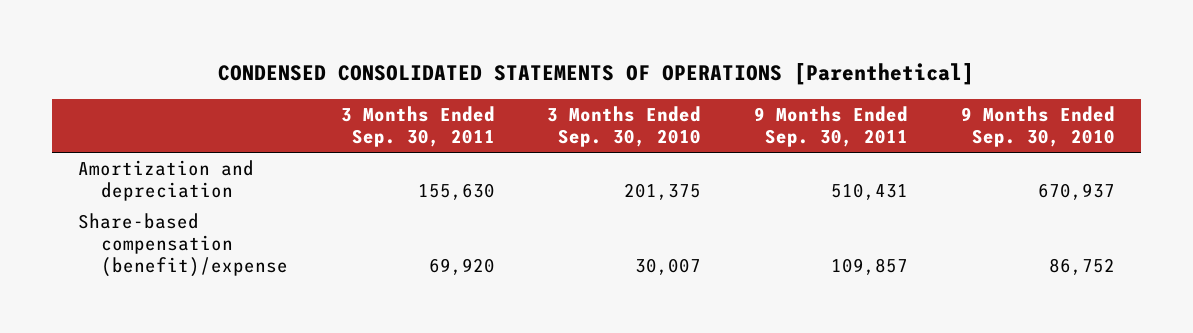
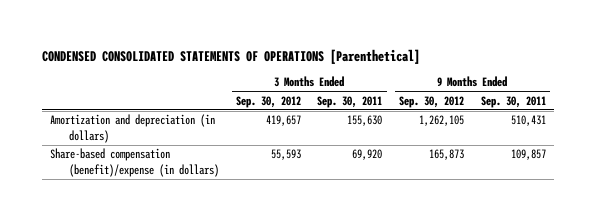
- | 3 Months Ended Sep. 30, 2011 | 3 Months Ended Sep. 30, 2010 | 9 Months Ended Sep. 30, 2011 | 9 Months Ended Sep. 30, 2010
+ | 3 Months Ended Sep. 30, 2012 | 3 Months Ended Sep. 30, 2011 | 9 Months Ended Sep. 30, 2012 | 9 Months Ended Sep. 30, 2011
- Amortization and depreciation | 155,630 | 201,375 | 510,431 | 670,937
- Share-based compensation (benefit)/expense | 69,920 | 30,007 | 109,857 | 86,752
+ Amortization and depreciation (in dollars) | 419,657 | 155,630 | 1,262,105 | 510,431
+ Share-based compensation (benefit)/expense (in dollars) | 55,593 | 69,920 | 165,873 | 109,857

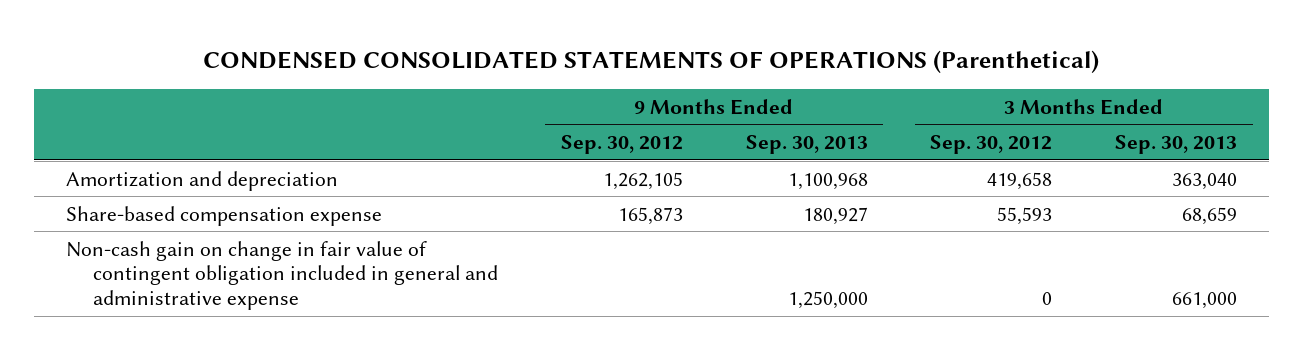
- CONDENSED CONSOLIDATED STATEMENTS OF OPERATIONS [Parenthetical]
+ CONDENSED CONSOLIDATED STATEMENTS OF OPERATIONS (Parenthetical)
- | 3 Months Ended Sep. 30, 2012 | 3 Months Ended Sep. 30, 2011 | 9 Months Ended Sep. 30, 2012 | 9 Months Ended Sep. 30, 2011
+ | 9 Months Ended Sep. 30, 2012 | 9 Months Ended Sep. 30, 2013 | 3 Months Ended Sep. 30, 2012 | 3 Months Ended Sep. 30, 2013
- Amortization and depreciation (in dollars) | 419,657 | 155,630 | 1,262,105 | 510,431
- Share-based compensation (benefit)/expense (in dollars) | 55,593 | 69,920 | 165,873 | 109,857
+ Amortization and depreciation | 1,262,105 | 1,100,968 | 419,658 | 363,040
+ Share-based compensation expense | 165,873 | 180,927 | 55,593 | 68,659
+ Non-cash gain on change in fair value of contingent obligation included in general and administrative expense | | 1,250,000 | 0 | 661,000

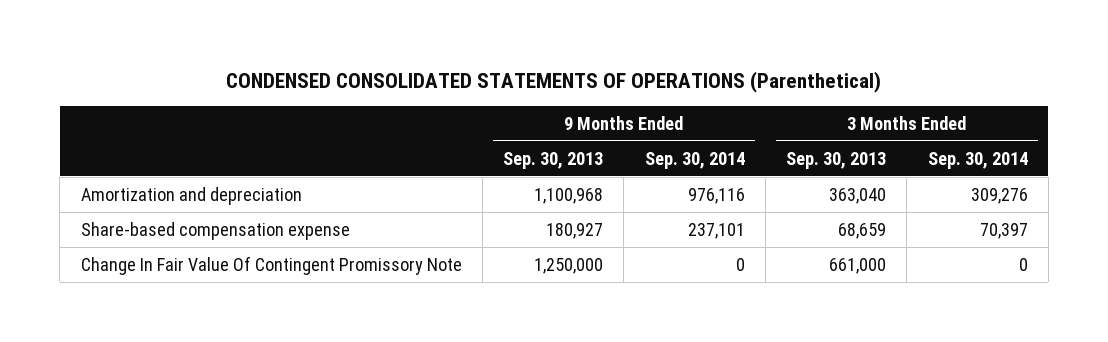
- | 9 Months Ended Sep. 30, 2012 | 9 Months Ended Sep. 30, 2013 | 3 Months Ended Sep. 30, 2012 | 3 Months Ended Sep. 30, 2013
+ | 9 Months Ended Sep. 30, 2013 | 9 Months Ended Sep. 30, 2014 | 3 Months Ended Sep. 30, 2013 | 3 Months Ended Sep. 30, 2014
- Non-cash gain on change in fair value of contingent obligation included in general and administrative expense | | 1,250,000 | 0 | 661,000
+ Change In Fair Value Of Contingent Promissory Note | 1,250,000 | 0 | 661,000 | 0

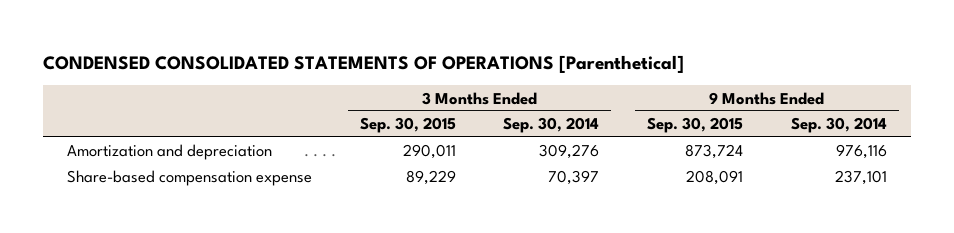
- CONDENSED CONSOLIDATED STATEMENTS OF OPERATIONS (Parenthetical)
+ CONDENSED CONSOLIDATED STATEMENTS OF OPERATIONS [Parenthetical]
- | 9 Months Ended Sep. 30, 2013 | 9 Months Ended Sep. 30, 2014 | 3 Months Ended Sep. 30, 2013 | 3 Months Ended Sep. 30, 2014
+ | 3 Months Ended Sep. 30, 2015 | 3 Months Ended Sep. 30, 2014 | 9 Months Ended Sep. 30, 2015 | 9 Months Ended Sep. 30, 2014
- Change In Fair Value Of Contingent Promissory Note | 1,250,000 | 0 | 661,000 | 0

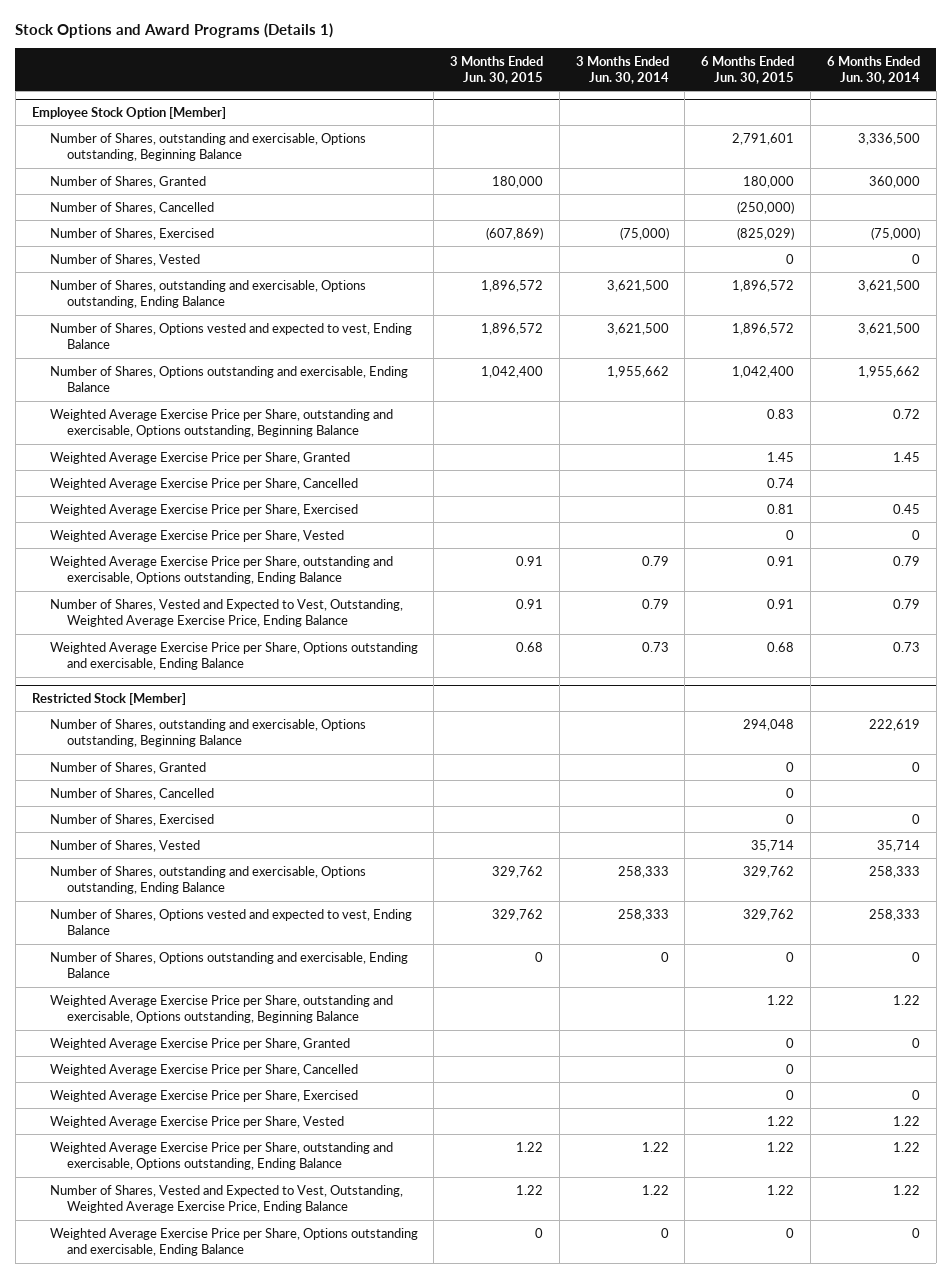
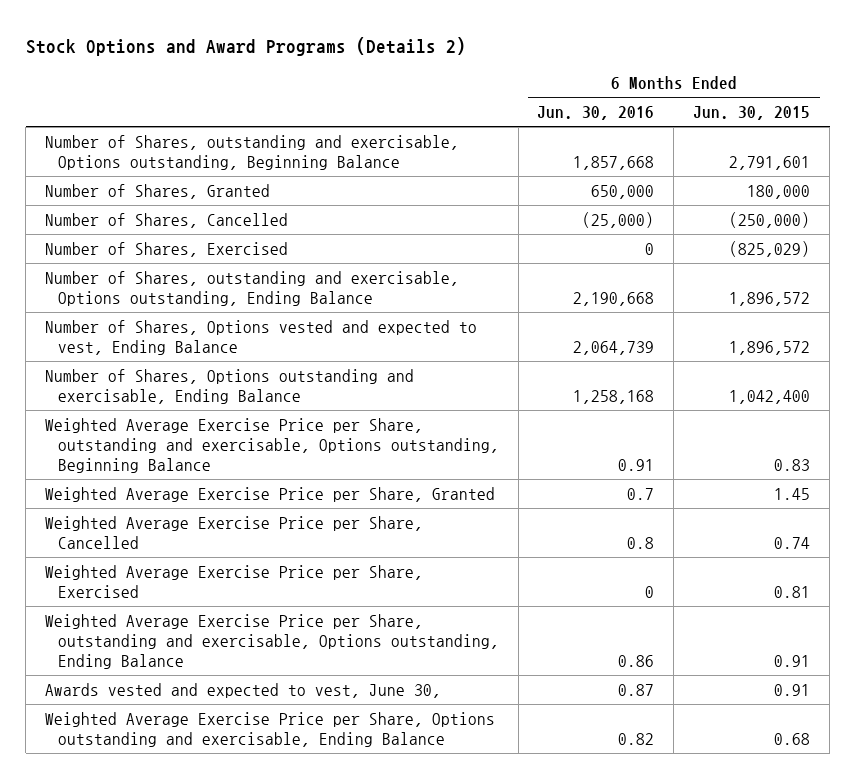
- Stock Options and Award Programs (Details 1)
+ Stock Options and Award Programs (Details 2)
- | 3 Months Ended Jun. 30, 2015 | 3 Months Ended Jun. 30, 2014 | 6 Months Ended Jun. 30, 2015 | 6 Months Ended Jun. 30, 2014
+ | 6 Months Ended Jun. 30, 2016 | 6 Months Ended Jun. 30, 2015
- Employee Stock Option [Member]
- Number of Shares, Vested | | | 0 | 0
- Weighted Average Exercise Price per Share, Vested | | | 0 | 0
- Number of Shares, Vested and Expected to Vest, Outstanding, Weighted Average Exercise Price, Ending Balance | 0.91 | 0.79 | 0.91 | 0.79
+ Awards vested and expected to vest, June 30, | 0.87 | 0.91
- Restricted Stock [Member]
- Number of Shares, outstanding and exercisable, Options outstanding, Beginning Balance | | | 294,048 | 222,619
- Number of Shares, Granted | | | 0 | 0
- Number of Shares, Cancelled | | | 0 |
- Number of Shares, Exercised | | | 0 | 0
- Number of Shares, Vested | | | 35,714 | 35,714
- Number of Shares, outstanding and exercisable, Options outstanding, Ending Balance | 329,762 | 258,333 | 329,762 | 258,333
- Number of Shares, Options vested and expected to vest, Ending Balance | 329,762 | 258,333 | 329,762 | 258,333
- Number of Shares, Options outstanding and exercisable, Ending Balance | 0 | 0 | 0 | 0
- Weighted Average Exercise Price per Share, outstanding and exercisable, Options outstanding, Beginning Balance | | | 1.22 | 1.22
- Weighted Average Exercise Price per Share, Granted | | | 0 | 0
- Weighted Average Exercise Price per Share, Cancelled | | | 0 |
- Weighted Average Exercise Price per Share, Exercised | | | 0 | 0
- Weighted Average Exercise Price per Share, Vested | | | 1.22 | 1.22
- Weighted Average Exercise Price per Share, outstanding and exercisable, Options outstanding, Ending Balance | 1.22 | 1.22 | 1.22 | 1.22
- Number of Shares, Vested and Expected to Vest, Outstanding, Weighted Average Exercise Price, Ending Balance | 1.22 | 1.22 | 1.22 | 1.22
- Weighted Average Exercise Price per Share, Options outstanding and exercisable, Ending Balance | 0 | 0 | 0 | 0

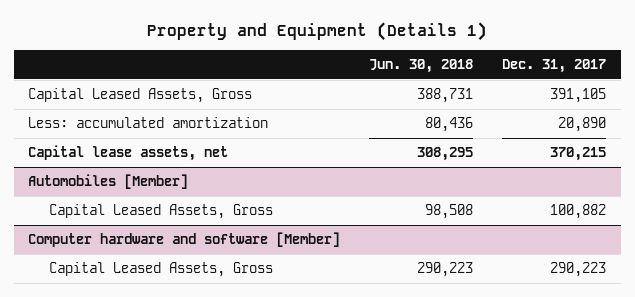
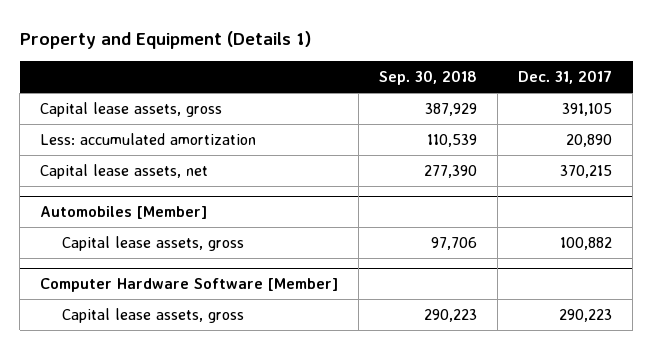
- | Jun. 30, 2018 | Dec. 31, 2017
+ | Sep. 30, 2018 | Dec. 31, 2017
- Capital Leased Assets, Gross | 388,731 | 391,105
+ Capital lease assets, gross | 387,929 | 391,105
@ Automobiles [Member]
- Capital Leased Assets, Gross | 98,508 | 100,882
- Computer hardware and software [Member]
- Capital Leased Assets, Gross | 290,223 | 290,223
@ Automobiles [Member]
+ Capital lease assets, gross | 97,706 | 100,882
+ Computer Hardware Software [Member]
+ Capital lease assets, gross | 290,223 | 290,223

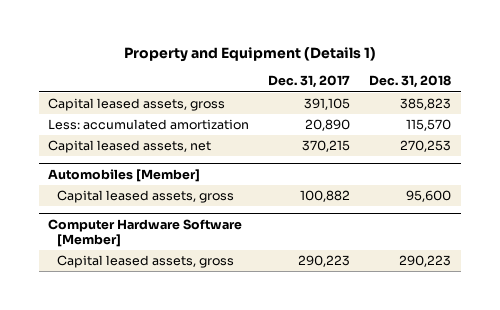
- | Sep. 30, 2018 | Dec. 31, 2017
+ | Dec. 31, 2017 | Dec. 31, 2018
- Capital lease assets, gross | 387,929 | 391,105
+ Capital leased assets, gross | 391,105 | 385,823
- Capital lease assets, net | 277,390 | 370,215
+ Capital leased assets, net | 370,215 | 270,253
@ Automobiles [Member]
- Capital lease assets, gross | 97,706 | 100,882
+ Capital leased assets, gross | 100,882 | 95,600
@ Computer Hardware Software [Member]
- Capital lease assets, gross | 290,223 | 290,223
+ Capital leased assets, gross | 290,223 | 290,223

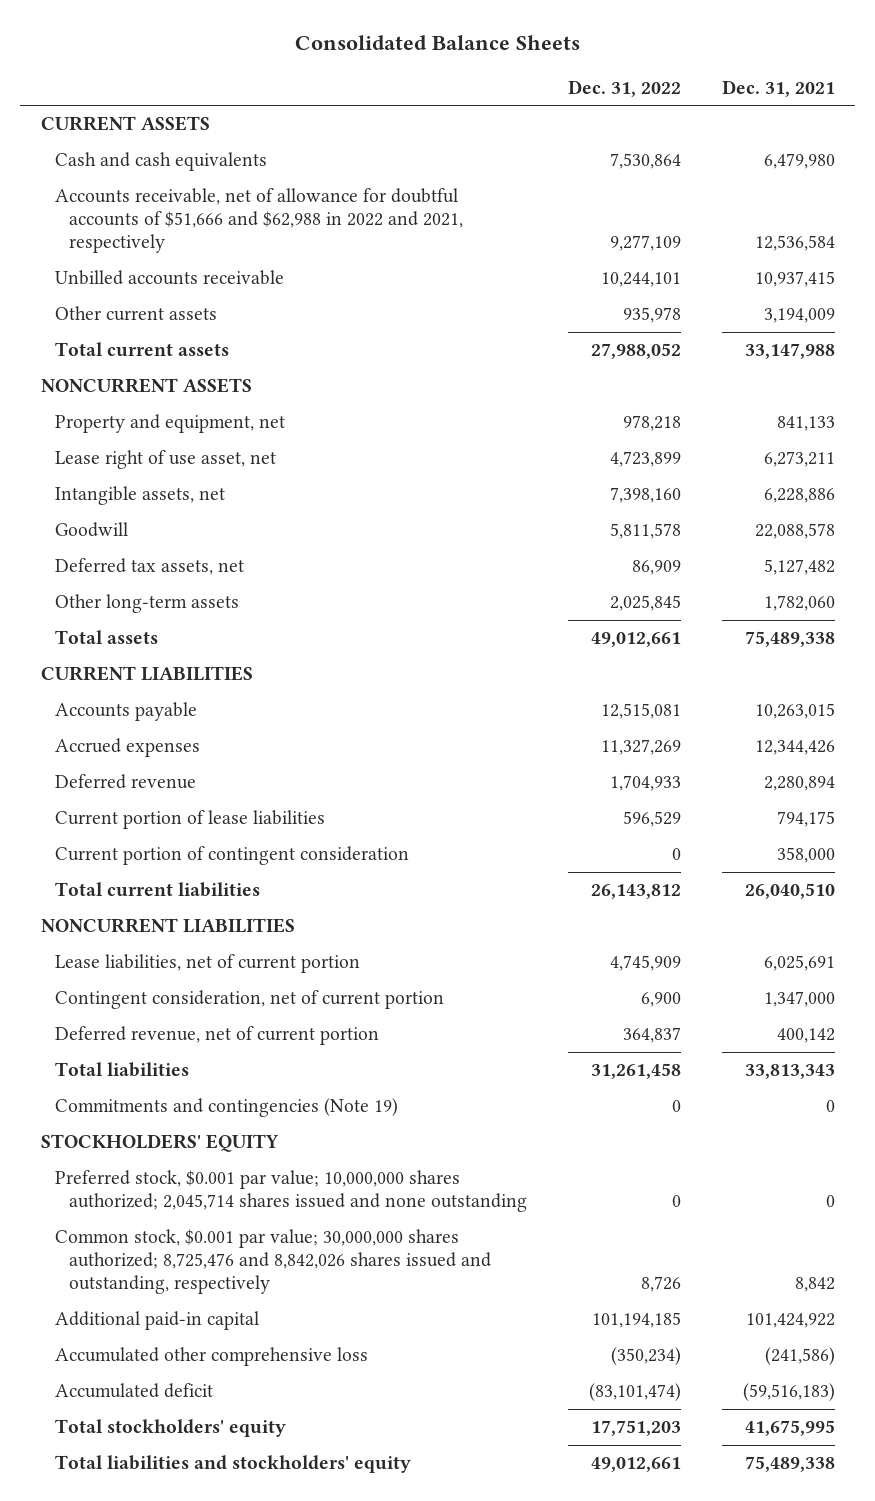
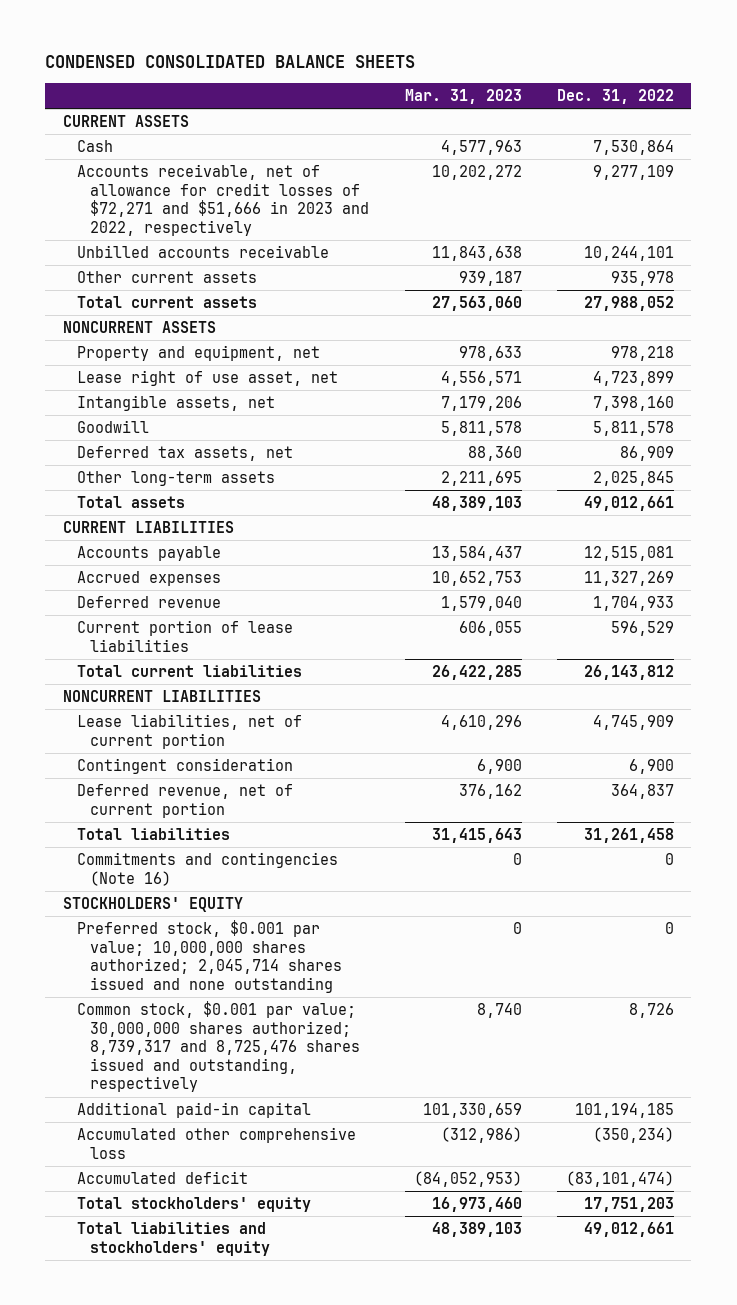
- Consolidated Balance Sheets
+ CONDENSED CONSOLIDATED BALANCE SHEETS
- | Dec. 31, 2022 | Dec. 31, 2021
+ | Mar. 31, 2023 | Dec. 31, 2022
- Cash and cash equivalents | 7,530,864 | 6,479,980
- Accounts receivable, net of allowance for doubtful accounts of $51,666 and $62,988 in 2022 and 2021, respectively | 9,277,109 | 12,536,584
+ Cash | 4,577,963 | 7,530,864
+ Accounts receivable, net of allowance for credit losses of $72,271 and $51,666 in 2023 and 2022, respectively | 10,202,272 | 9,277,109
- Current portion of contingent consideration | 0 | 358,000
- Contingent consideration, net of current portion | 6,900 | 1,347,000
+ Contingent consideration | 6,900 | 6,900
- Commitments and contingencies (Note 19) | 0 | 0
+ Commitments and contingencies (Note 16) | 0 | 0
- Common stock, $0.001 par value; 30,000,000 shares authorized; 8,725,476 and 8,842,026 shares issued and outstanding, respectively | 8,726 | 8,842
+ Common stock, $0.001 par value; 30,000,000 shares authorized; 8,739,317 and 8,725,476 shares issued and outstanding, respectively | 8,740 | 8,726

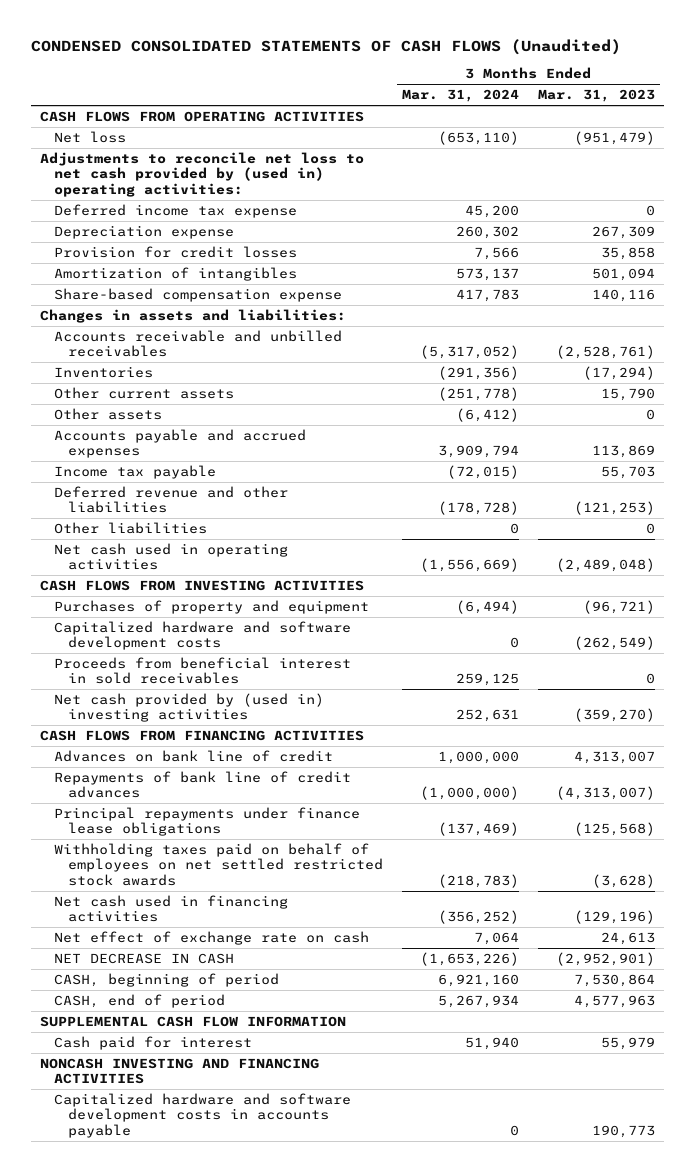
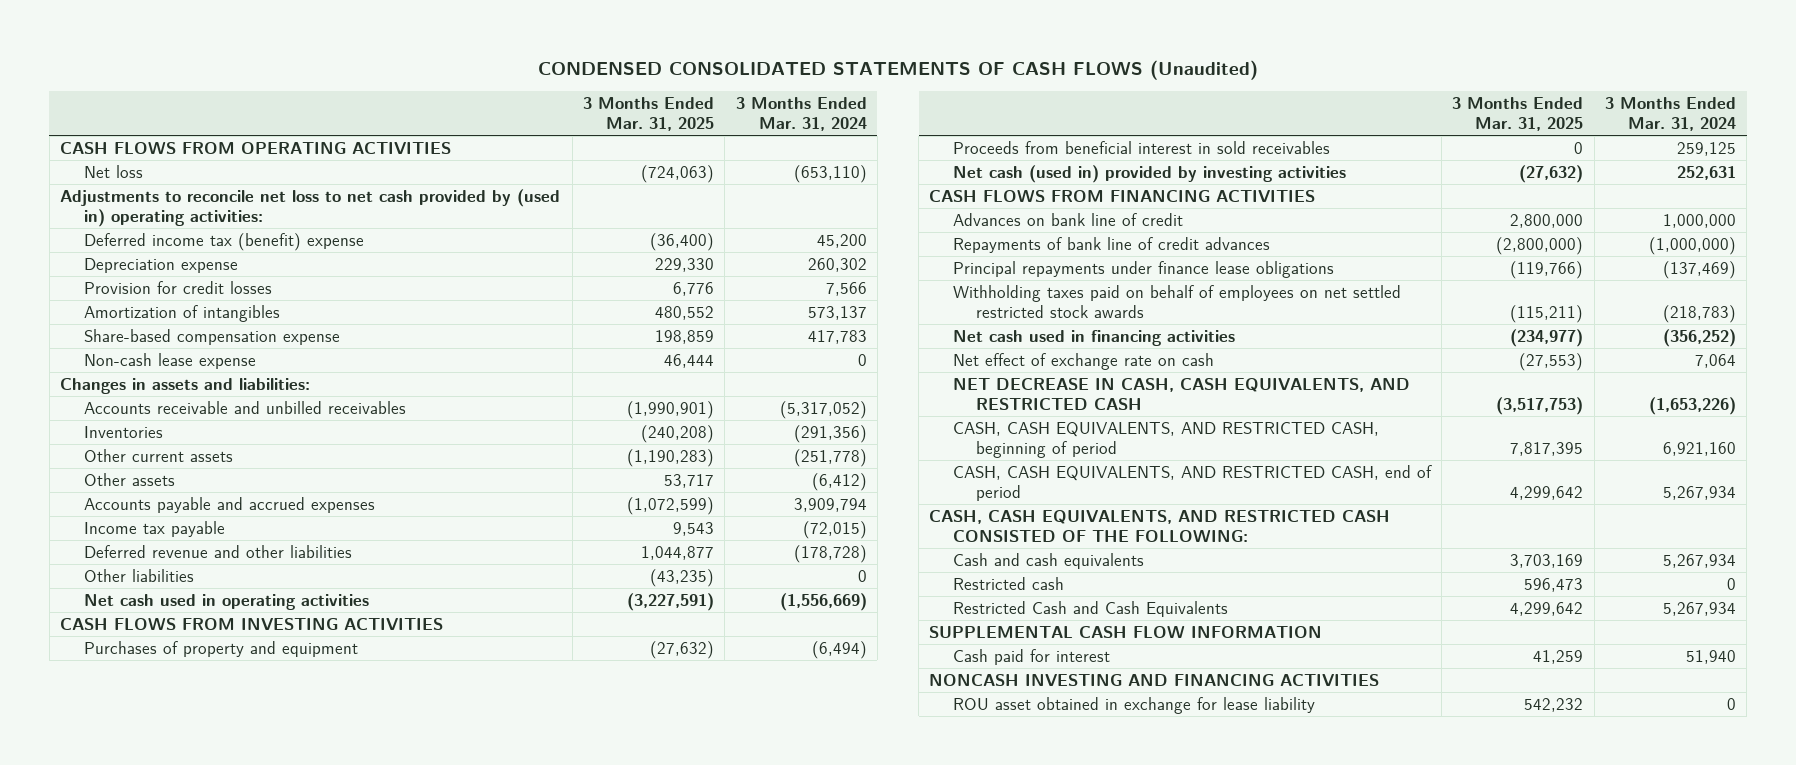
- | 3 Months Ended Mar. 31, 2024 | 3 Months Ended Mar. 31, 2023
+ | 3 Months Ended Mar. 31, 2025 | 3 Months Ended Mar. 31, 2024
- Deferred income tax expense | 45,200 | 0
+ Deferred income tax (benefit) expense | (36,400) | 45,200
+ Non-cash lease expense | 46,444 | 0
- Capitalized hardware and software development costs | 0 | (262,549)
- Net cash provided by (used in) investing activities | 252,631 | (359,270)
+ Net cash (used in) provided by investing activities | (27,632) | 252,631
- NET DECREASE IN CASH | (1,653,226) | (2,952,901)
- CASH, beginning of period | 6,921,160 | 7,530,864
- CASH, end of period | 5,267,934 | 4,577,963
+ NET DECREASE IN CASH, CASH EQUIVALENTS, AND RESTRICTED CASH | (3,517,753) | (1,653,226)
+ CASH, CASH EQUIVALENTS, AND RESTRICTED CASH, beginning of period | 7,817,395 | 6,921,160
+ CASH, CASH EQUIVALENTS, AND RESTRICTED CASH, end of period | 4,299,642 | 5,267,934
+ CASH, CASH EQUIVALENTS, AND RESTRICTED CASH CONSISTED OF THE FOLLOWING:
+ Cash and cash equivalents | 3,703,169 | 5,267,934
+ Restricted cash | 596,473 | 0
+ Restricted Cash and Cash Equivalents | 4,299,642 | 5,267,934
- Capitalized hardware and software development costs in accounts payable | 0 | 190,773
+ ROU asset obtained in exchange for lease liability | 542,232 | 0

